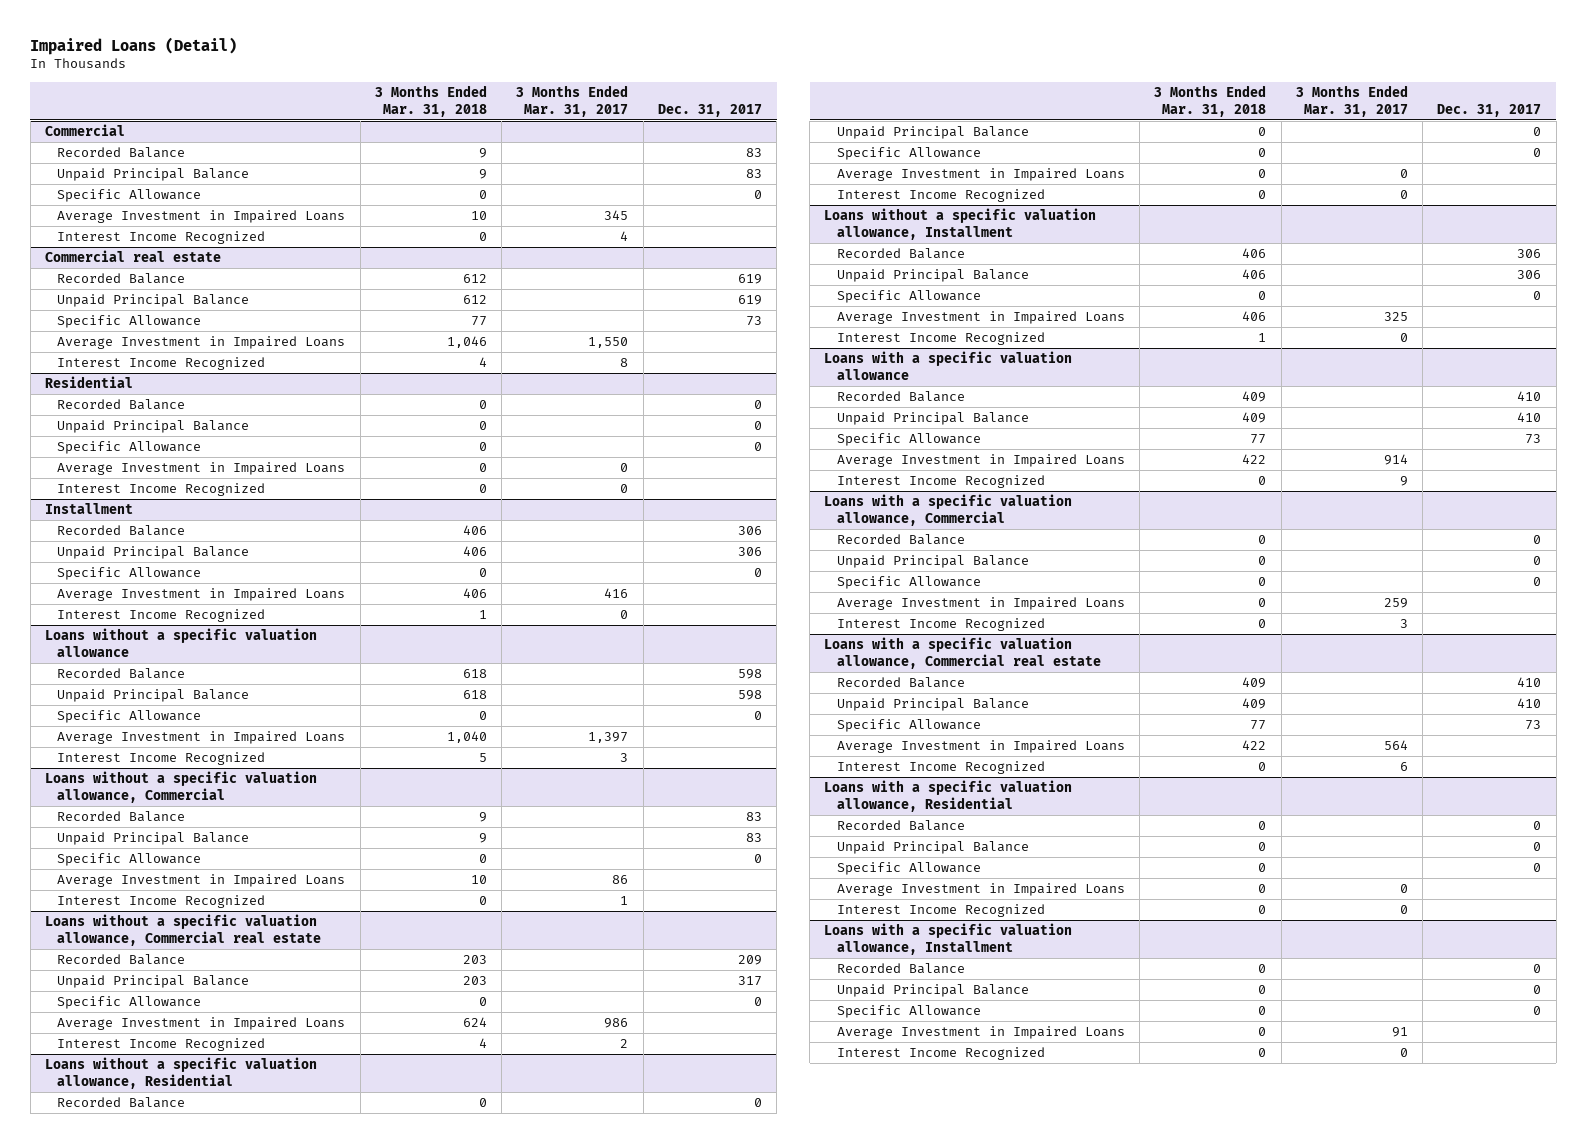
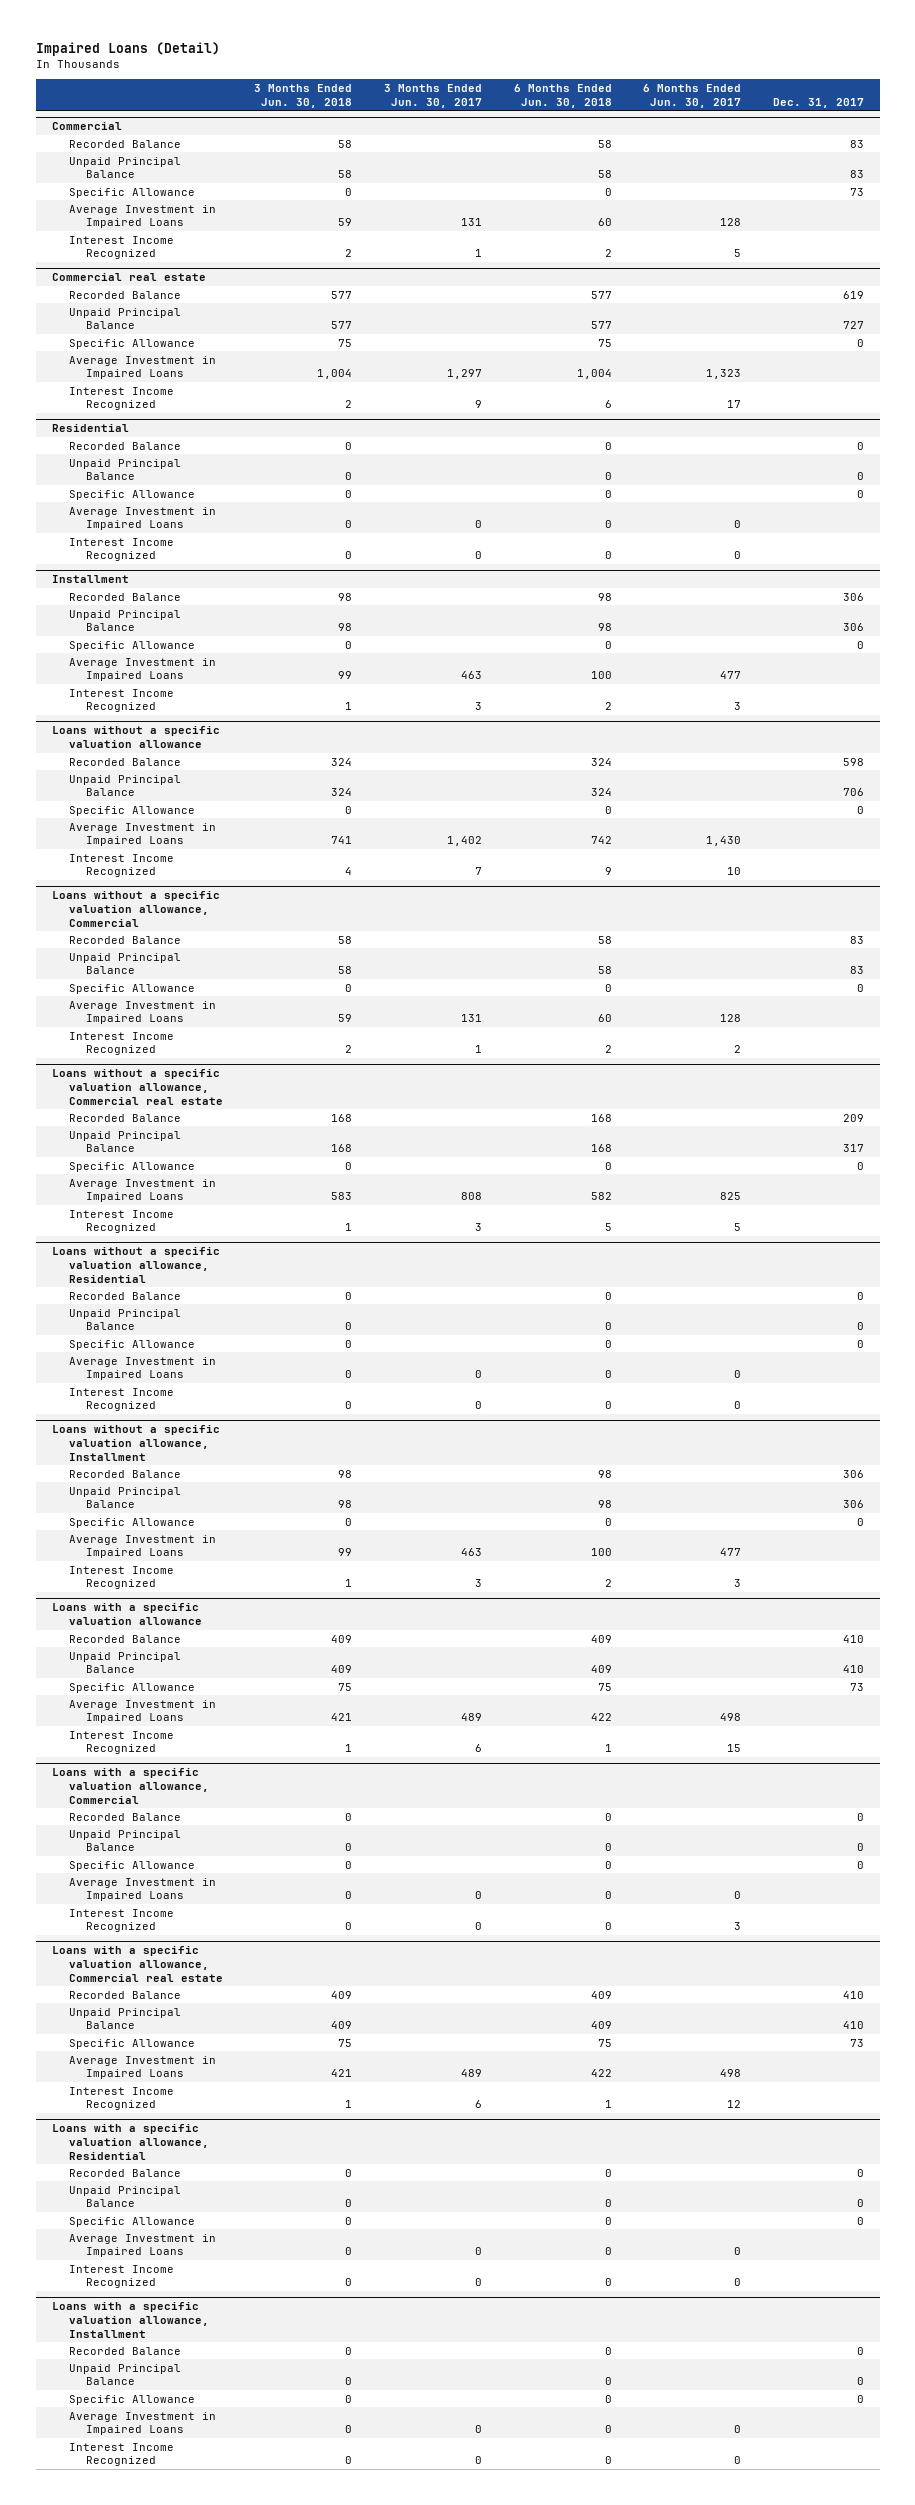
- | 3 Months Ended Mar. 31, 2018 | 3 Months Ended Mar. 31, 2017 | Dec. 31, 2017
+ | 3 Months Ended Jun. 30, 2018 | 3 Months Ended Jun. 30, 2017 | 6 Months Ended Jun. 30, 2018 | 6 Months Ended Jun. 30, 2017 | Dec. 31, 2017
@ Commercial
- Specific Allowance | 0 | | 0
+ Specific Allowance | 0 | | 0 | | 73
@ Commercial real estate
- Unpaid Principal Balance | 612 | | 619
- Specific Allowance | 77 | | 73
+ Unpaid Principal Balance | 577 | | 577 | | 727
+ Specific Allowance | 75 | | 75 | | 0
@ Loans without a specific valuation allowance
- Unpaid Principal Balance | 618 | | 598
+ Unpaid Principal Balance | 324 | | 324 | | 706

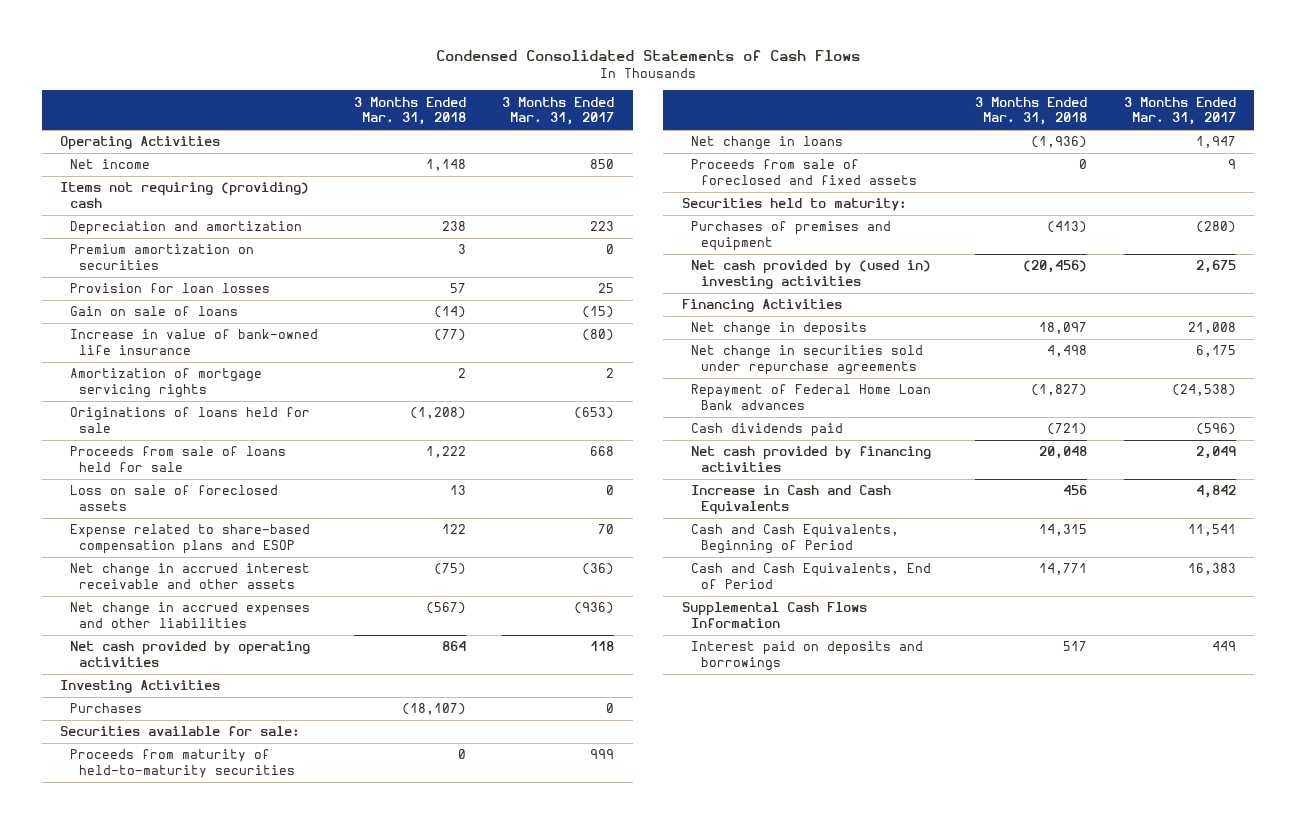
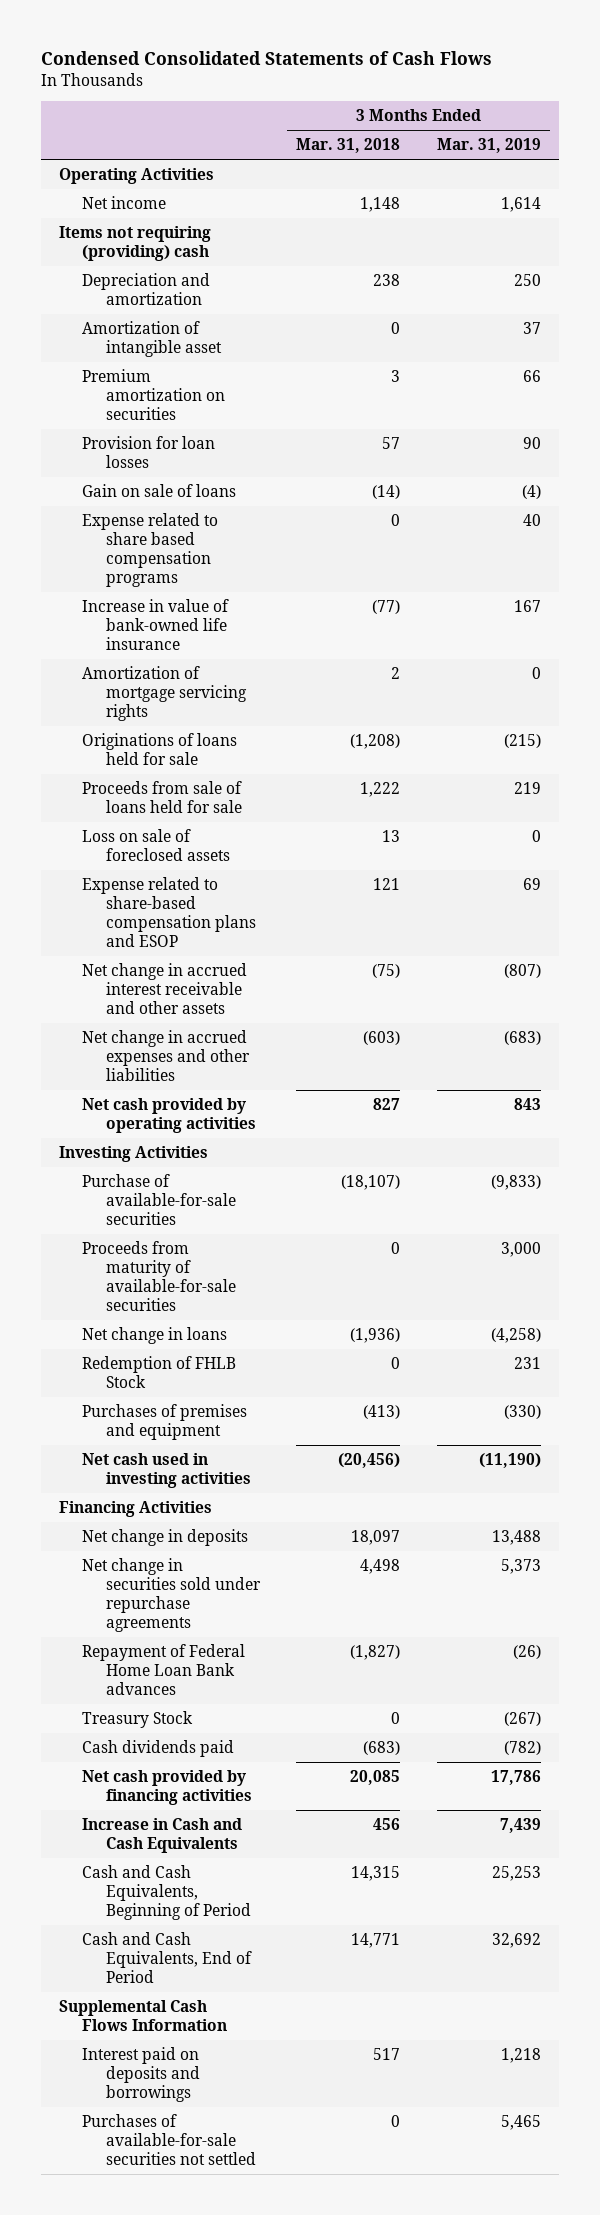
- | 3 Months Ended Mar. 31, 2018 | 3 Months Ended Mar. 31, 2017
+ | 3 Months Ended Mar. 31, 2018 | 3 Months Ended Mar. 31, 2019
+ Amortization of intangible asset | 0 | 37
+ Expense related to share based compensation programs | 0 | 40
- Expense related to share-based compensation plans and ESOP | 122 | 70
+ Expense related to share-based compensation plans and ESOP | 121 | 69
- Net change in accrued expenses and other liabilities | (567) | (936)
- Net cash provided by operating activities | 864 | 118
+ Net change in accrued expenses and other liabilities | (603) | (683)
+ Net cash provided by operating activities | 827 | 843
- Purchases | (18,107) | 0
- Securities available for sale:
- Proceeds from maturity of held-to-maturity securities | 0 | 999
+ Purchase of available-for-sale securities | (18,107) | (9,833)
+ Proceeds from maturity of available-for-sale securities | 0 | 3,000
- Proceeds from sale of foreclosed and fixed assets | 0 | 9
- Securities held to maturity:
+ Redemption of FHLB Stock | 0 | 231
- Net cash provided by (used in) investing activities | (20,456) | 2,675
+ Net cash used in investing activities | (20,456) | (11,190)
- Cash dividends paid | (721) | (596)
- Net cash provided by financing activities | 20,048 | 2,049
+ Treasury Stock | 0 | (267)
+ Cash dividends paid | (683) | (782)
+ Net cash provided by financing activities | 20,085 | 17,786
+ Purchases of available-for-sale securities not settled | 0 | 5,465

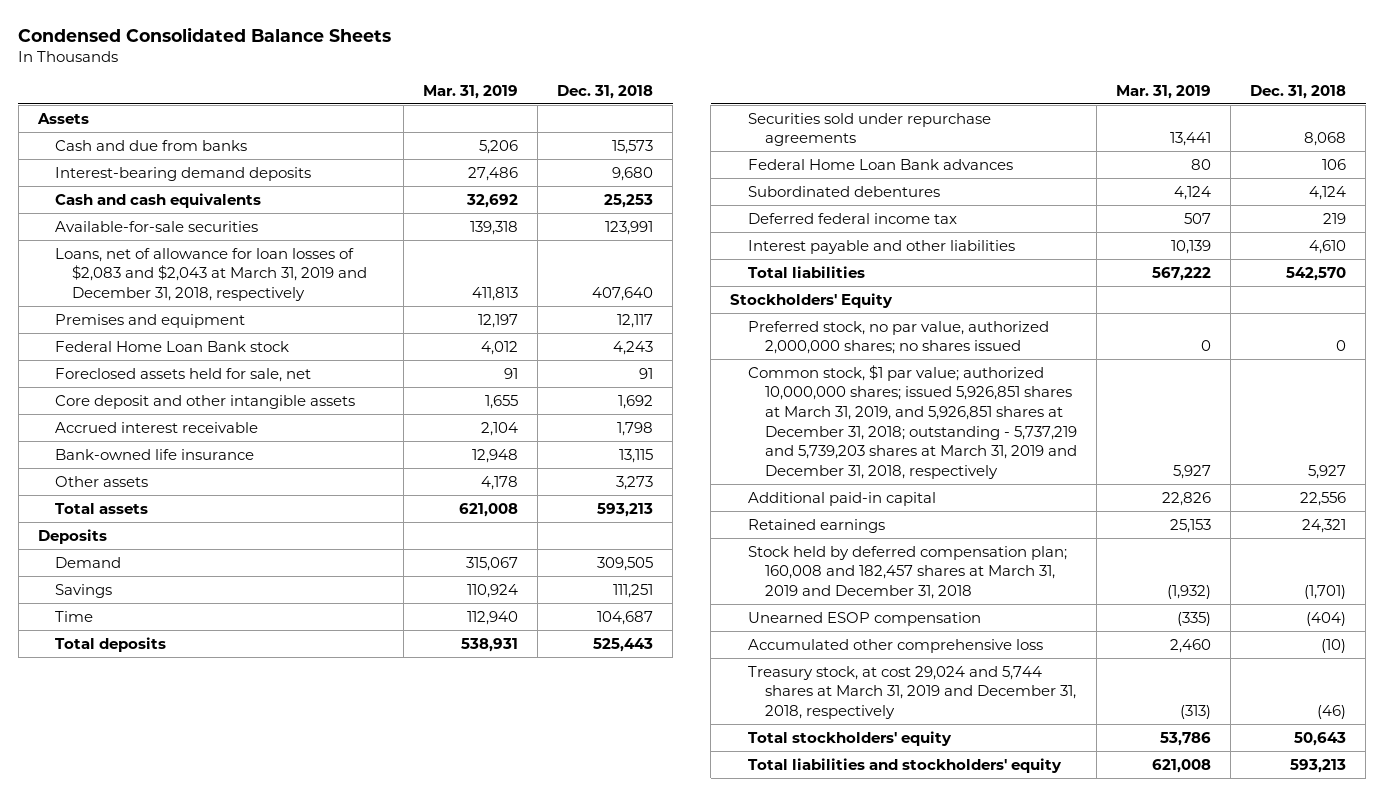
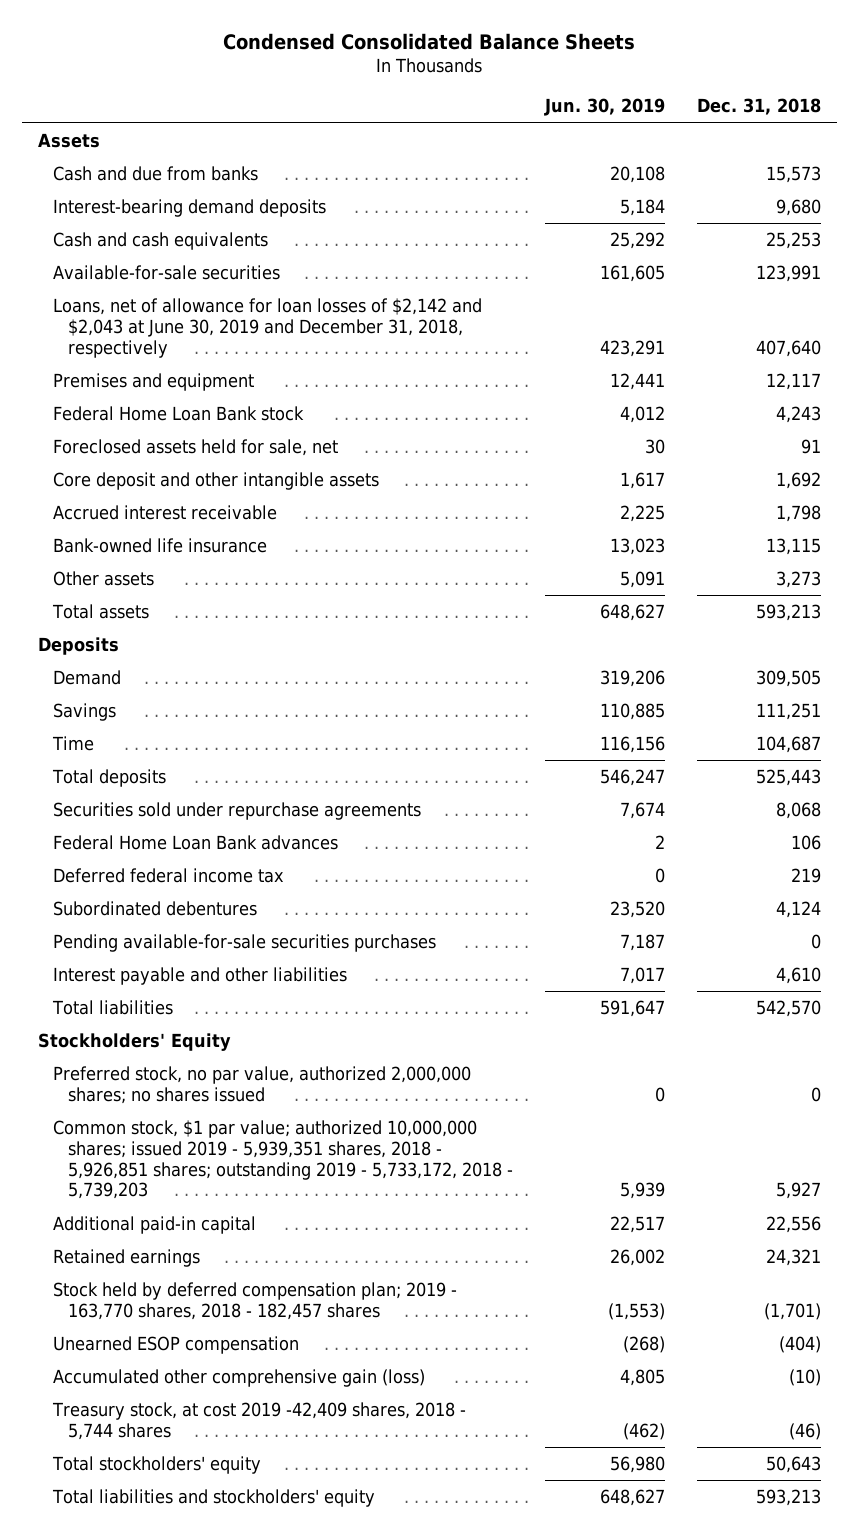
- | Mar. 31, 2019 | Dec. 31, 2018
+ | Jun. 30, 2019 | Dec. 31, 2018
- Loans, net of allowance for loan losses of $2,083 and $2,043 at March 31, 2019 and December 31, 2018, respectively | 411,813 | 407,640
+ Loans, net of allowance for loan losses of $2,142 and $2,043 at June 30, 2019 and December 31, 2018, respectively | 423,291 | 407,640
moved down: Subordinated debentures | 23,520 | 4,124
+ Pending available-for-sale securities purchases | 7,187 | 0
- Common stock, $1 par value; authorized 10,000,000 shares; issued 5,926,851 shares at March 31, 2019, and 5,926,851 shares at December 31, 2018; outstanding - 5,737,219 and 5,739,203 shares at March 31, 2019 and December 31, 2018, respectively | 5,927 | 5,927
+ Common stock, $1 par value; authorized 10,000,000 shares; issued 2019 - 5,939,351 shares, 2018 - 5,926,851 shares; outstanding 2019 - 5,733,172, 2018 - 5,739,203 | 5,939 | 5,927
- Stock held by deferred compensation plan; 160,008 and 182,457 shares at March 31, 2019 and December 31, 2018 | (1,932) | (1,701)
+ Stock held by deferred compensation plan; 2019 - 163,770 shares, 2018 - 182,457 shares | (1,553) | (1,701)
- Accumulated other comprehensive loss | 2,460 | (10)
- Treasury stock, at cost 29,024 and 5,744 shares at March 31, 2019 and December 31, 2018, respectively | (313) | (46)
+ Accumulated other comprehensive gain (loss) | 4,805 | (10)
+ Treasury stock, at cost 2019 -42,409 shares, 2018 - 5,744 shares | (462) | (46)

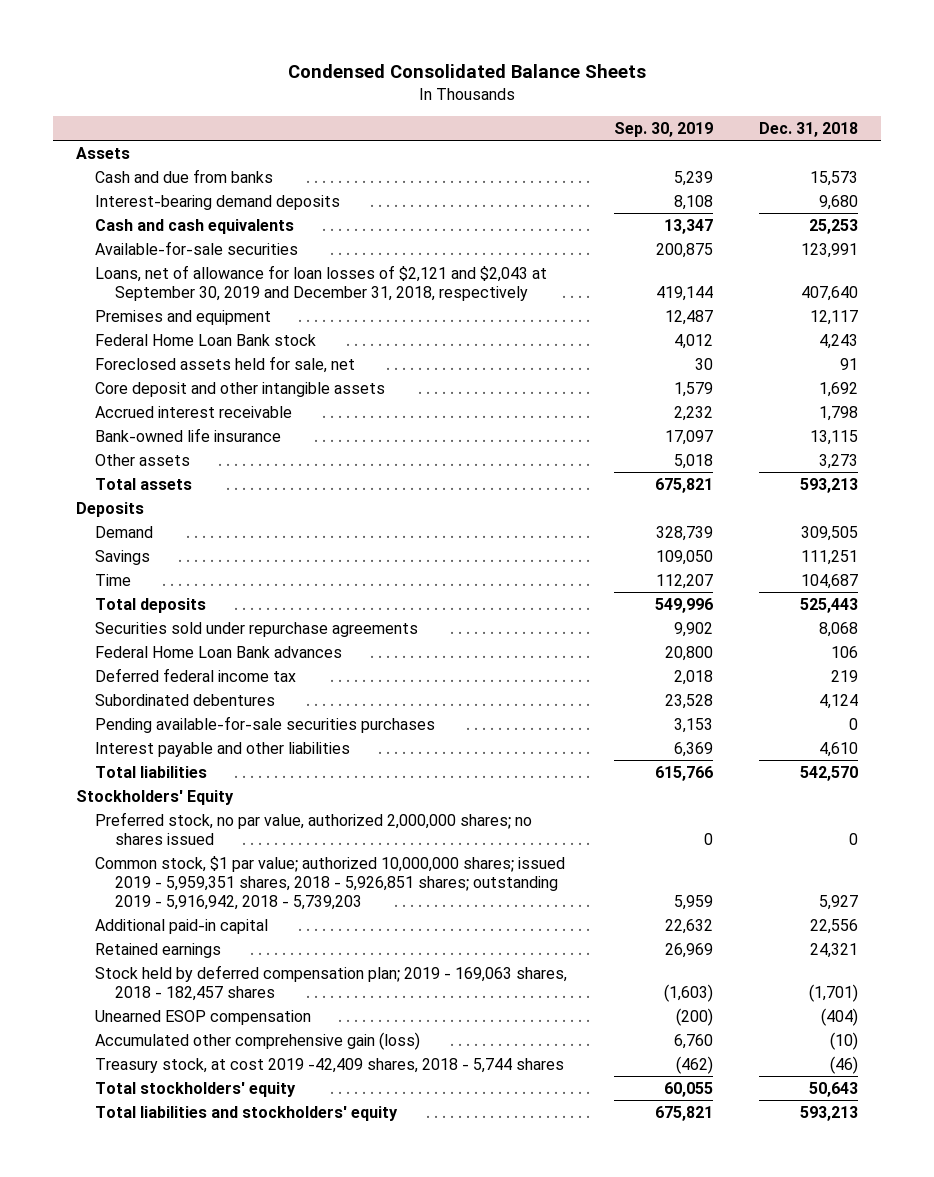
- | Jun. 30, 2019 | Dec. 31, 2018
+ | Sep. 30, 2019 | Dec. 31, 2018
- Loans, net of allowance for loan losses of $2,142 and $2,043 at June 30, 2019 and December 31, 2018, respectively | 423,291 | 407,640
+ Loans, net of allowance for loan losses of $2,121 and $2,043 at September 30, 2019 and December 31, 2018, respectively | 419,144 | 407,640
- Common stock, $1 par value; authorized 10,000,000 shares; issued 2019 - 5,939,351 shares, 2018 - 5,926,851 shares; outstanding 2019 - 5,733,172, 2018 - 5,739,203 | 5,939 | 5,927
+ Common stock, $1 par value; authorized 10,000,000 shares; issued 2019 - 5,959,351 shares, 2018 - 5,926,851 shares; outstanding 2019 - 5,916,942, 2018 - 5,739,203 | 5,959 | 5,927
- Stock held by deferred compensation plan; 2019 - 163,770 shares, 2018 - 182,457 shares | (1,553) | (1,701)
+ Stock held by deferred compensation plan; 2019 - 169,063 shares, 2018 - 182,457 shares | (1,603) | (1,701)

